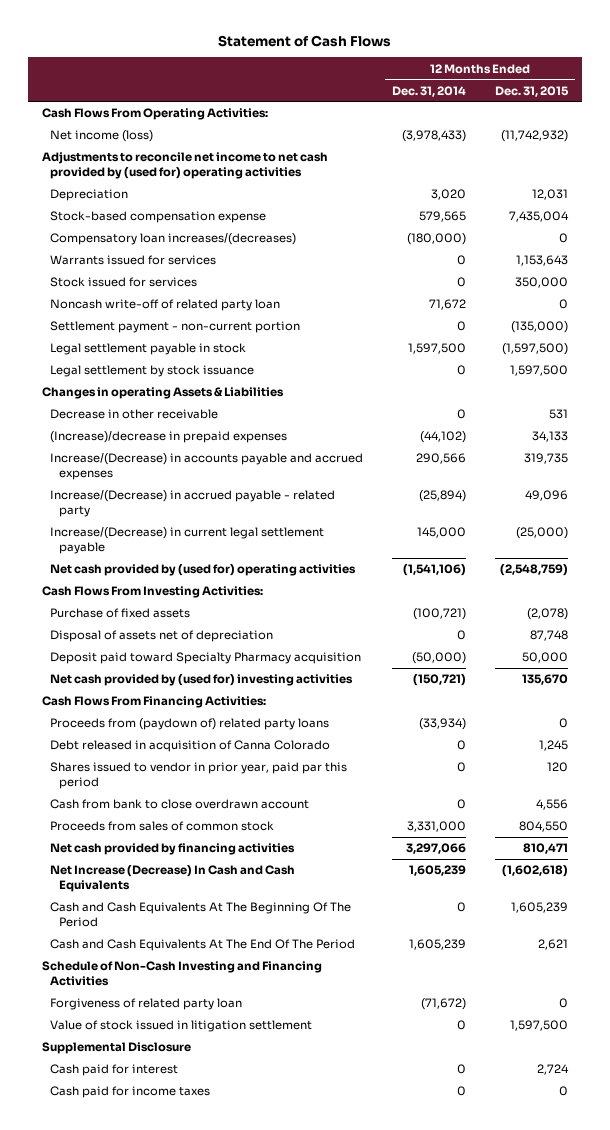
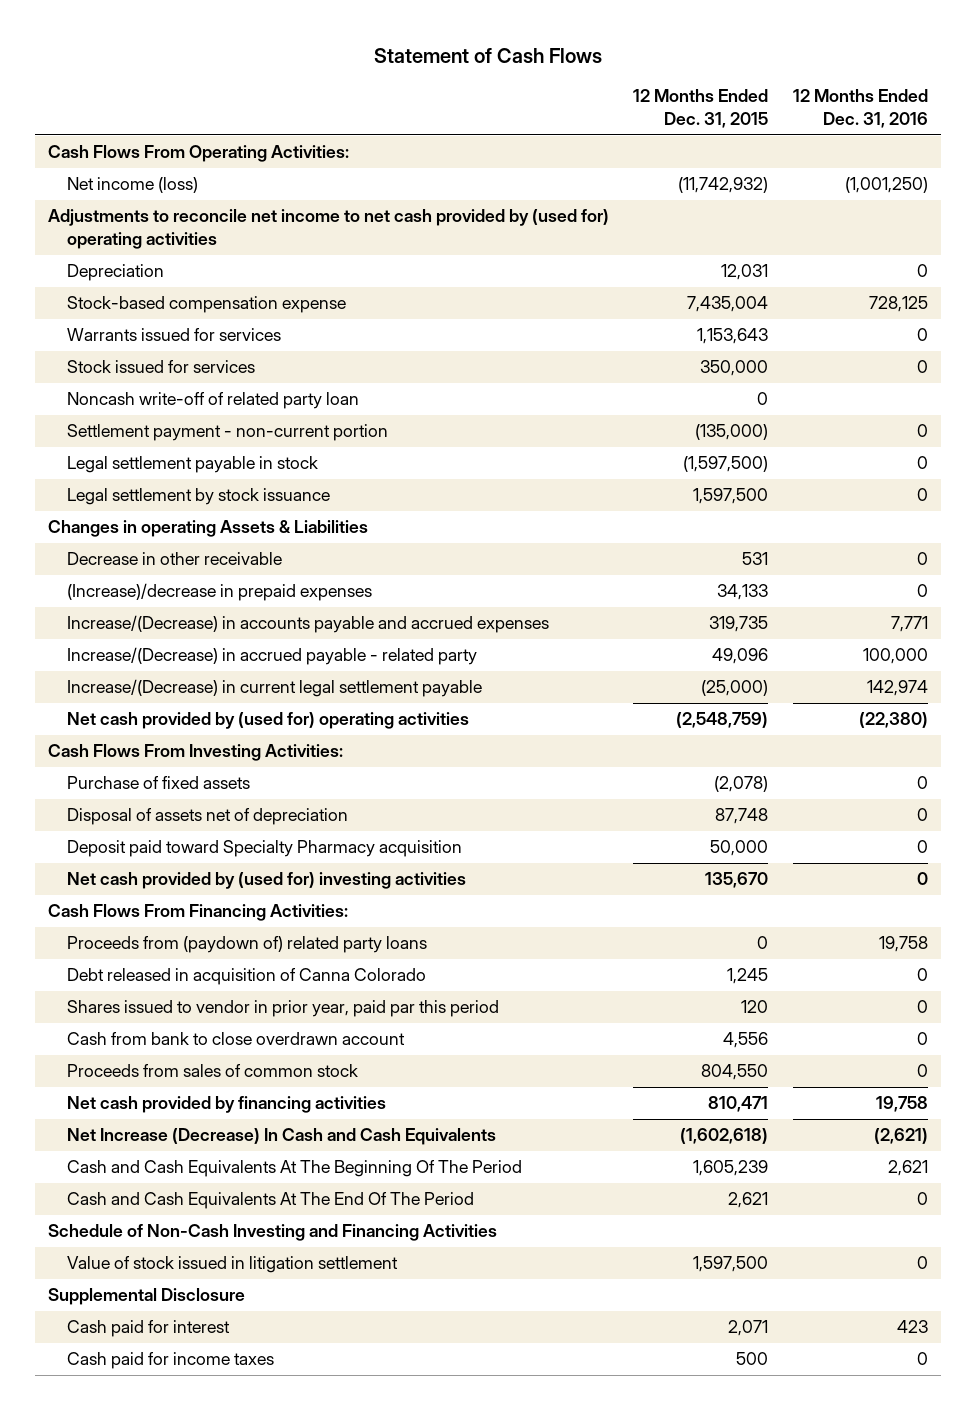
- | 12 Months Ended Dec. 31, 2014 | 12 Months Ended Dec. 31, 2015
+ | 12 Months Ended Dec. 31, 2015 | 12 Months Ended Dec. 31, 2016
- Compensatory loan increases/(decreases) | (180,000) | 0
- Forgiveness of related party loan | (71,672) | 0
- Cash paid for interest | 0 | 2,724
- Cash paid for income taxes | 0 | 0
+ Cash paid for interest | 2,071 | 423
+ Cash paid for income taxes | 500 | 0

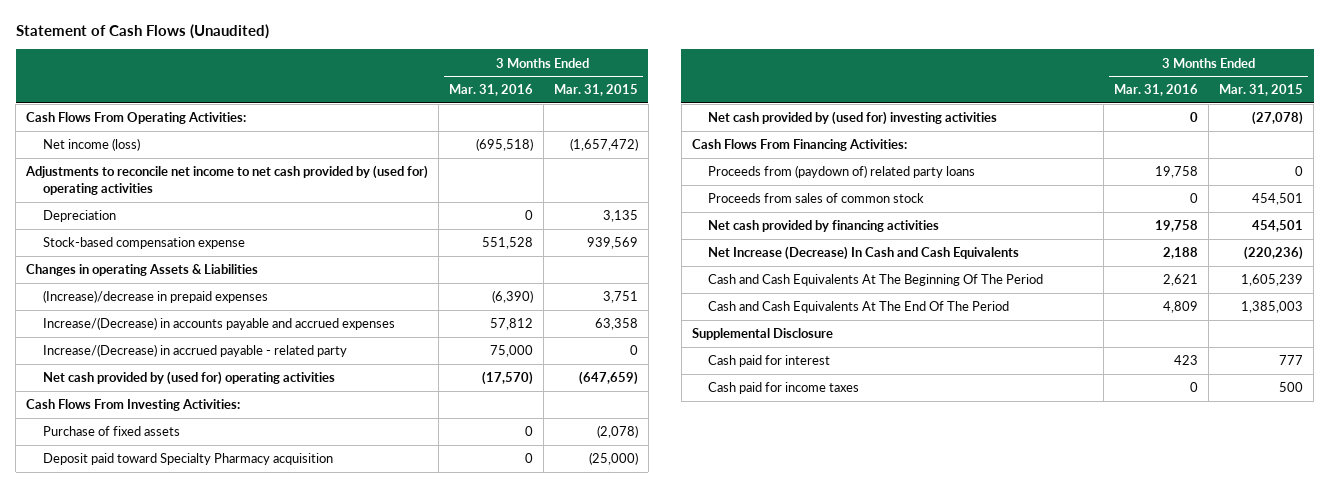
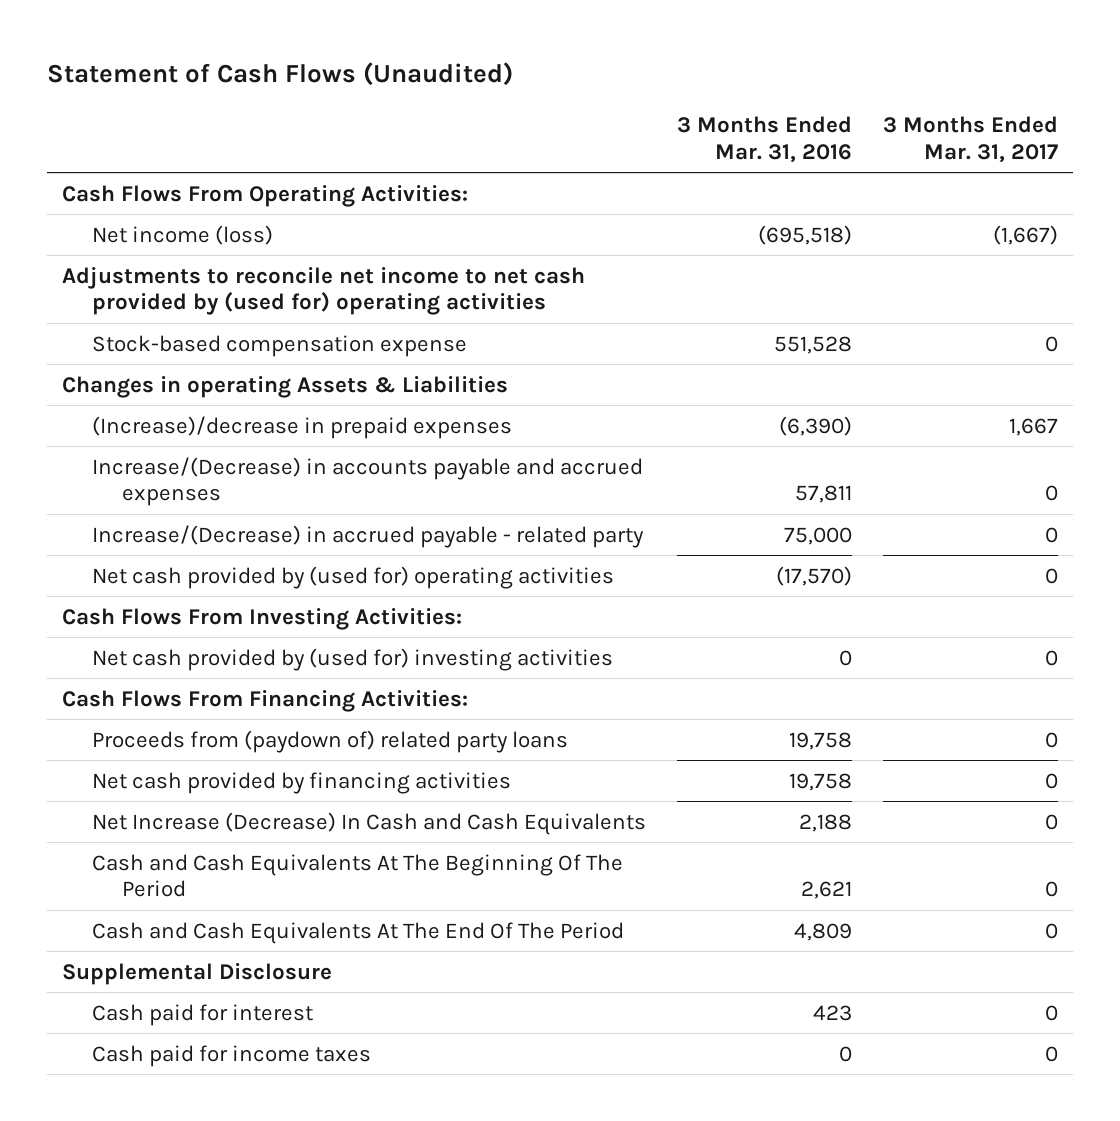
- | 3 Months Ended Mar. 31, 2016 | 3 Months Ended Mar. 31, 2015
+ | 3 Months Ended Mar. 31, 2016 | 3 Months Ended Mar. 31, 2017
- Depreciation | 0 | 3,135
- Increase/(Decrease) in accounts payable and accrued expenses | 57,812 | 63,358
+ Increase/(Decrease) in accounts payable and accrued expenses | 57,811 | 0
- Purchase of fixed assets | 0 | (2,078)
- Deposit paid toward Specialty Pharmacy acquisition | 0 | (25,000)
- Proceeds from sales of common stock | 0 | 454,501

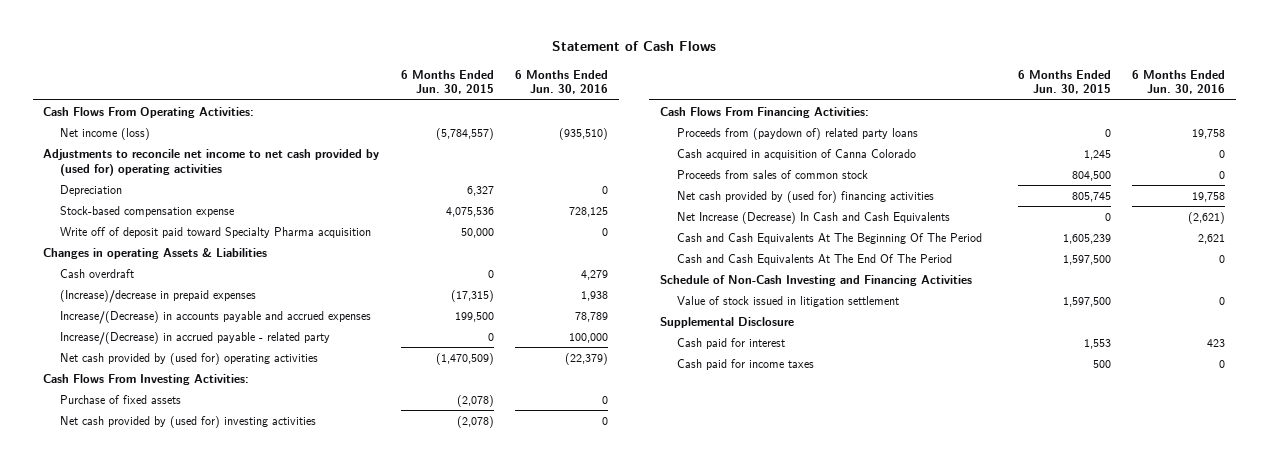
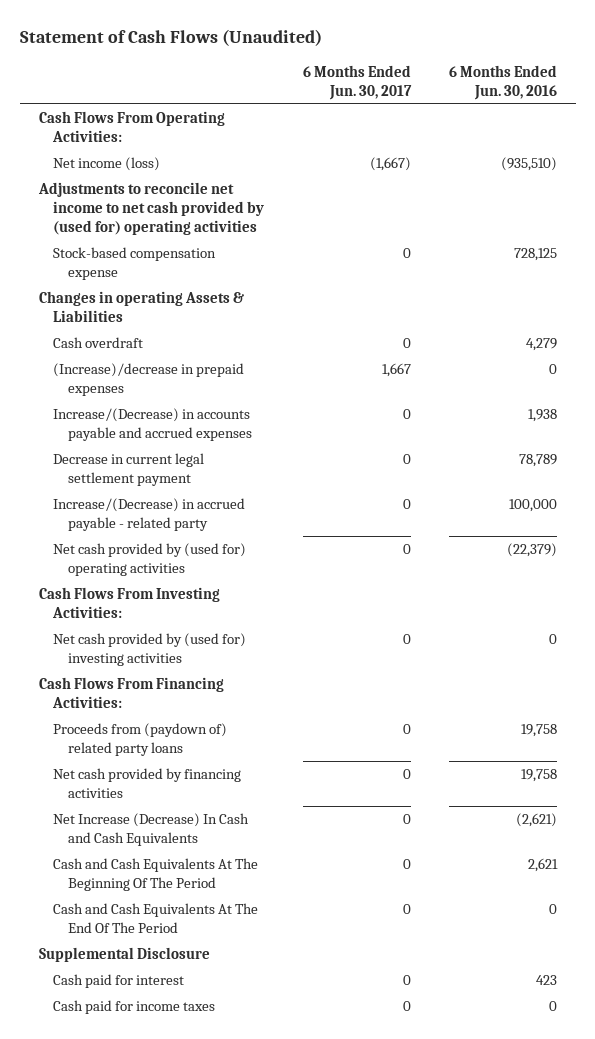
- Statement of Cash Flows
+ Statement of Cash Flows (Unaudited)
- | 6 Months Ended Jun. 30, 2015 | 6 Months Ended Jun. 30, 2016
+ | 6 Months Ended Jun. 30, 2017 | 6 Months Ended Jun. 30, 2016
- Depreciation | 6,327 | 0
- Write off of deposit paid toward Specialty Pharma acquisition | 50,000 | 0
- (Increase)/decrease in prepaid expenses | (17,315) | 1,938
- Increase/(Decrease) in accounts payable and accrued expenses | 199,500 | 78,789
+ (Increase)/decrease in prepaid expenses | 1,667 | 0
+ Increase/(Decrease) in accounts payable and accrued expenses | 0 | 1,938
+ Decrease in current legal settlement payment | 0 | 78,789
- Purchase of fixed assets | (2,078) | 0
- Cash acquired in acquisition of Canna Colorado | 1,245 | 0
- Proceeds from sales of common stock | 804,500 | 0
- Net cash provided by (used for) financing activities | 805,745 | 19,758
+ Net cash provided by financing activities | 0 | 19,758
- Schedule of Non-Cash Investing and Financing Activities
- Value of stock issued in litigation settlement | 1,597,500 | 0

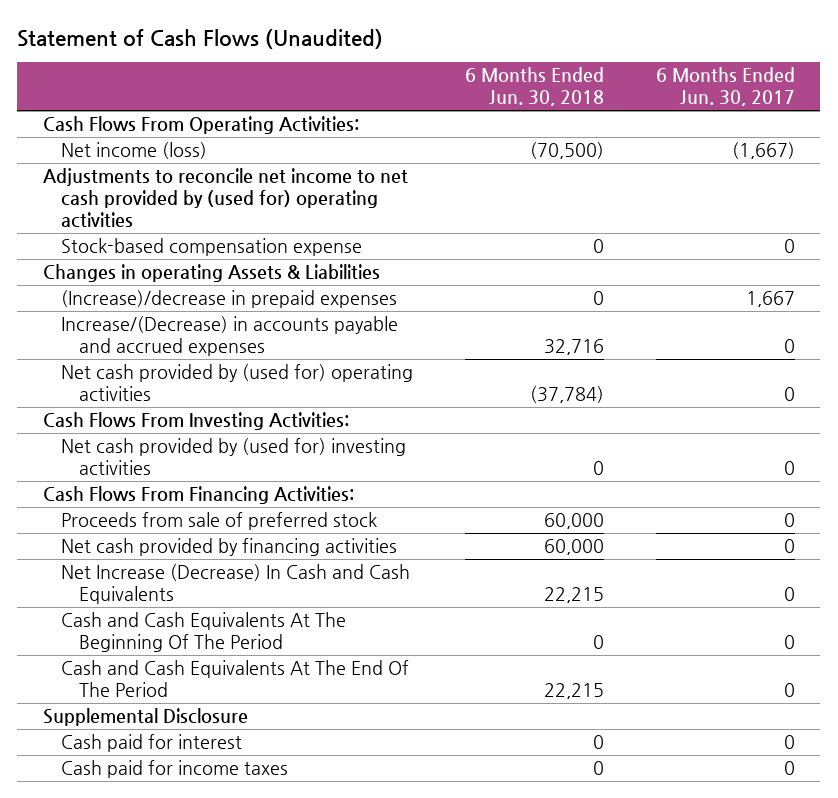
- | 6 Months Ended Jun. 30, 2017 | 6 Months Ended Jun. 30, 2016
+ | 6 Months Ended Jun. 30, 2018 | 6 Months Ended Jun. 30, 2017
- Cash overdraft | 0 | 4,279
- Decrease in current legal settlement payment | 0 | 78,789
- Increase/(Decrease) in accrued payable - related party | 0 | 100,000
- Proceeds from (paydown of) related party loans | 0 | 19,758
+ Proceeds from sale of preferred stock | 60,000 | 0

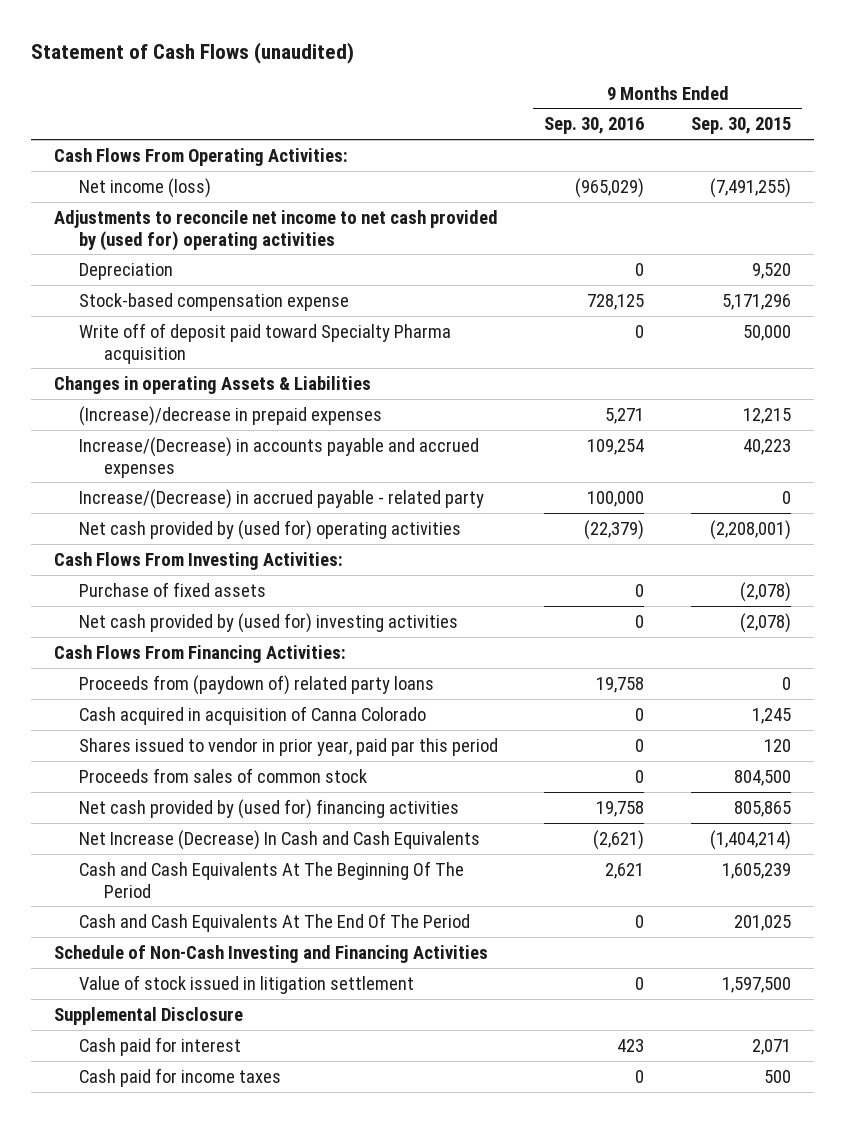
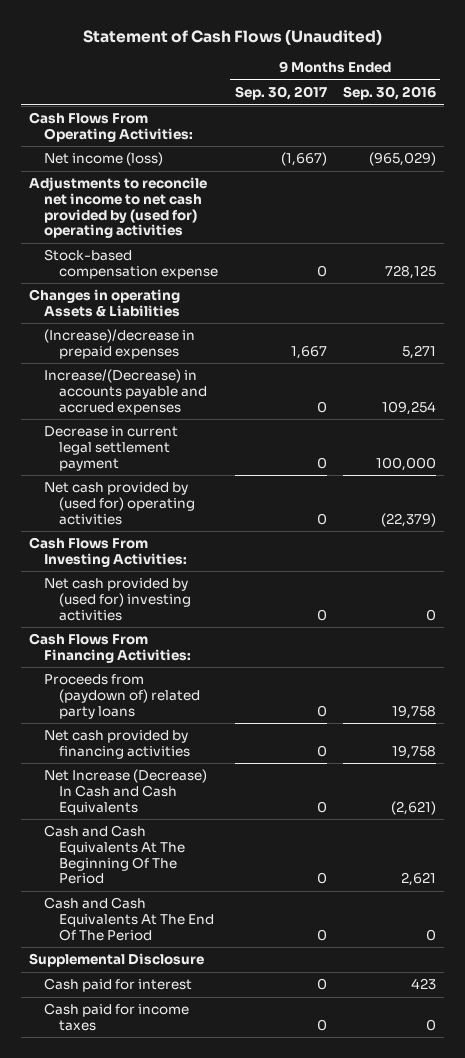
- Statement of Cash Flows (unaudited)
+ Statement of Cash Flows (Unaudited)
- | 9 Months Ended Sep. 30, 2016 | 9 Months Ended Sep. 30, 2015
+ | 9 Months Ended Sep. 30, 2017 | 9 Months Ended Sep. 30, 2016
- Depreciation | 0 | 9,520
- Write off of deposit paid toward Specialty Pharma acquisition | 0 | 50,000
- Increase/(Decrease) in accrued payable - related party | 100,000 | 0
+ Decrease in current legal settlement payment | 0 | 100,000
- Purchase of fixed assets | 0 | (2,078)
- Cash acquired in acquisition of Canna Colorado | 0 | 1,245
- Shares issued to vendor in prior year, paid par this period | 0 | 120
- Proceeds from sales of common stock | 0 | 804,500
- Net cash provided by (used for) financing activities | 19,758 | 805,865
+ Net cash provided by financing activities | 0 | 19,758
- Schedule of Non-Cash Investing and Financing Activities
- Value of stock issued in litigation settlement | 0 | 1,597,500

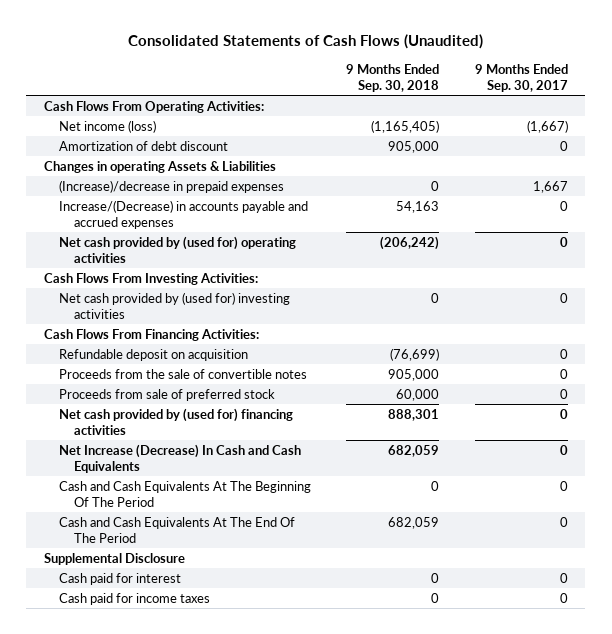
- Statement of Cash Flows (Unaudited)
+ Consolidated Statements of Cash Flows (Unaudited)
- | 9 Months Ended Sep. 30, 2017 | 9 Months Ended Sep. 30, 2016
+ | 9 Months Ended Sep. 30, 2018 | 9 Months Ended Sep. 30, 2017
- Adjustments to reconcile net income to net cash provided by (used for) operating activities
- Stock-based compensation expense | 0 | 728,125
+ Amortization of debt discount | 905,000 | 0
- Decrease in current legal settlement payment | 0 | 100,000
- Proceeds from (paydown of) related party loans | 0 | 19,758
- Net cash provided by financing activities | 0 | 19,758
+ Refundable deposit on acquisition | (76,699) | 0
+ Proceeds from the sale of convertible notes | 905,000 | 0
+ Proceeds from sale of preferred stock | 60,000 | 0
+ Net cash provided by (used for) financing activities | 888,301 | 0

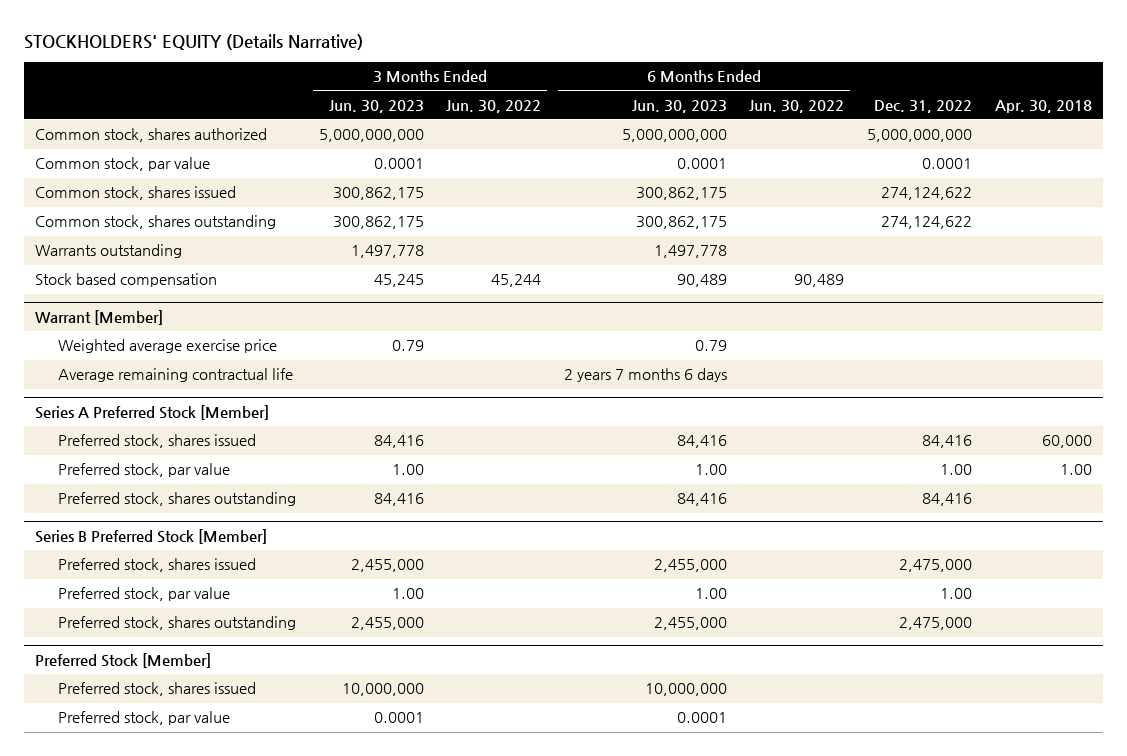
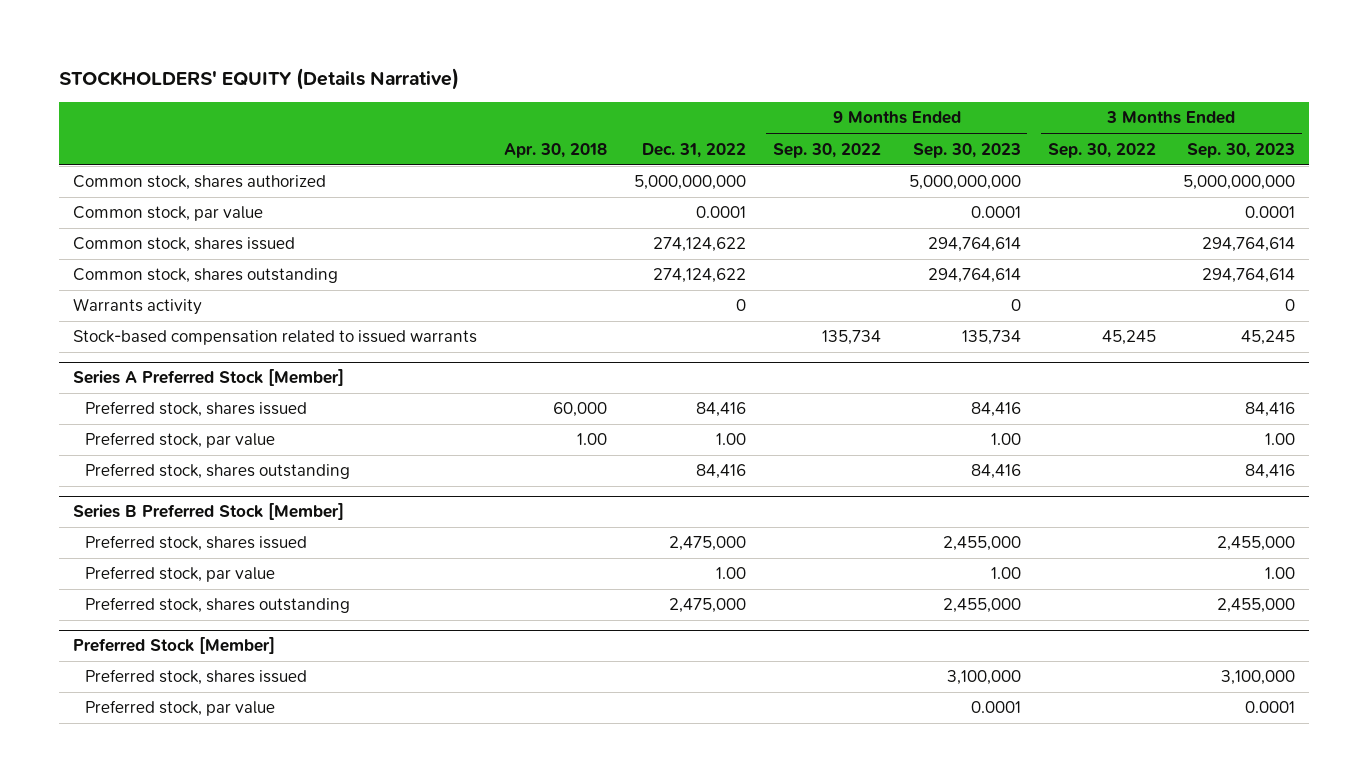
- | 3 Months Ended Jun. 30, 2023 | 3 Months Ended Jun. 30, 2022 | 6 Months Ended Jun. 30, 2023 | 6 Months Ended Jun. 30, 2022 | Dec. 31, 2022 | Apr. 30, 2018
+ | Apr. 30, 2018 | Dec. 31, 2022 | 9 Months Ended Sep. 30, 2022 | 9 Months Ended Sep. 30, 2023 | 3 Months Ended Sep. 30, 2022 | 3 Months Ended Sep. 30, 2023
- Warrants outstanding | 1,497,778 | | 1,497,778 | | |
- Stock based compensation | 45,245 | 45,244 | 90,489 | 90,489 | |
- Warrant [Member]
- Weighted average exercise price | 0.79 | | 0.79 | | |
- Average remaining contractual life | | | 2 years 7 months 6 days | | |
+ Warrants activity | | 0 | | 0 | | 0
+ Stock-based compensation related to issued warrants | | | 135,734 | 135,734 | 45,245 | 45,245

